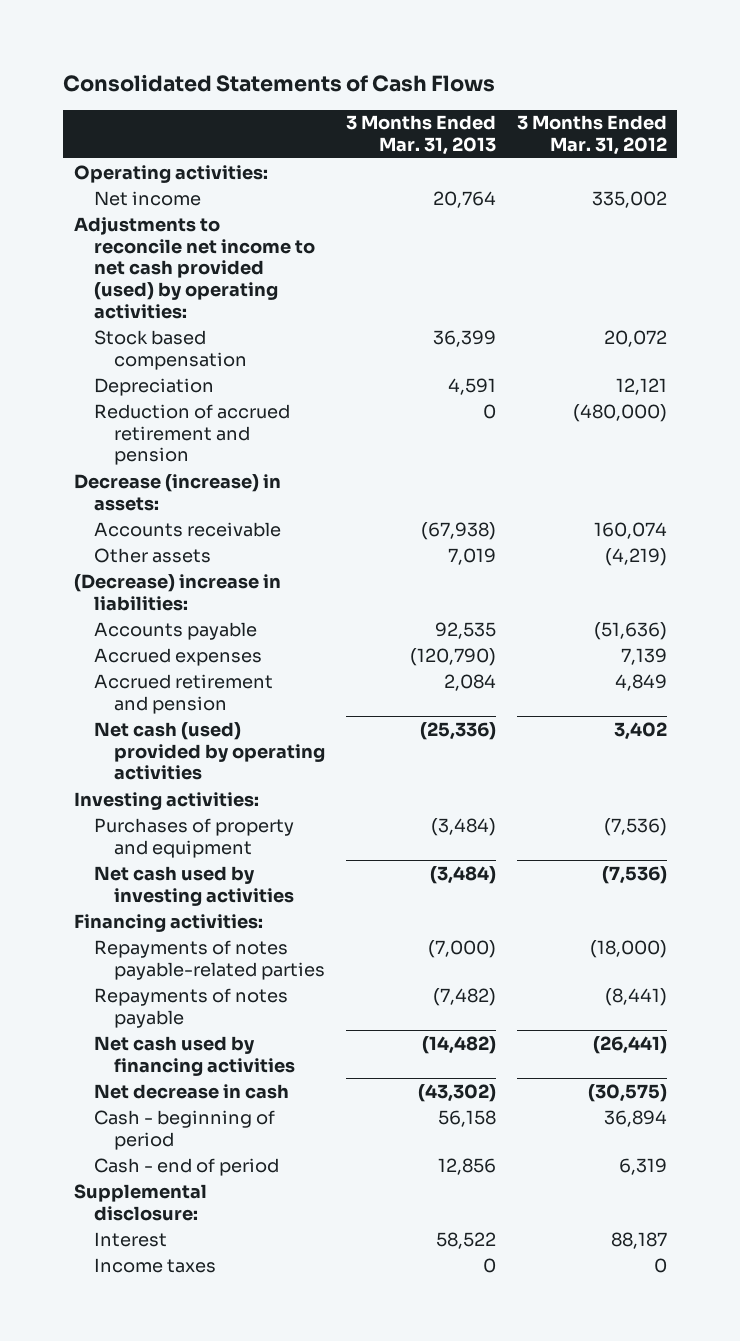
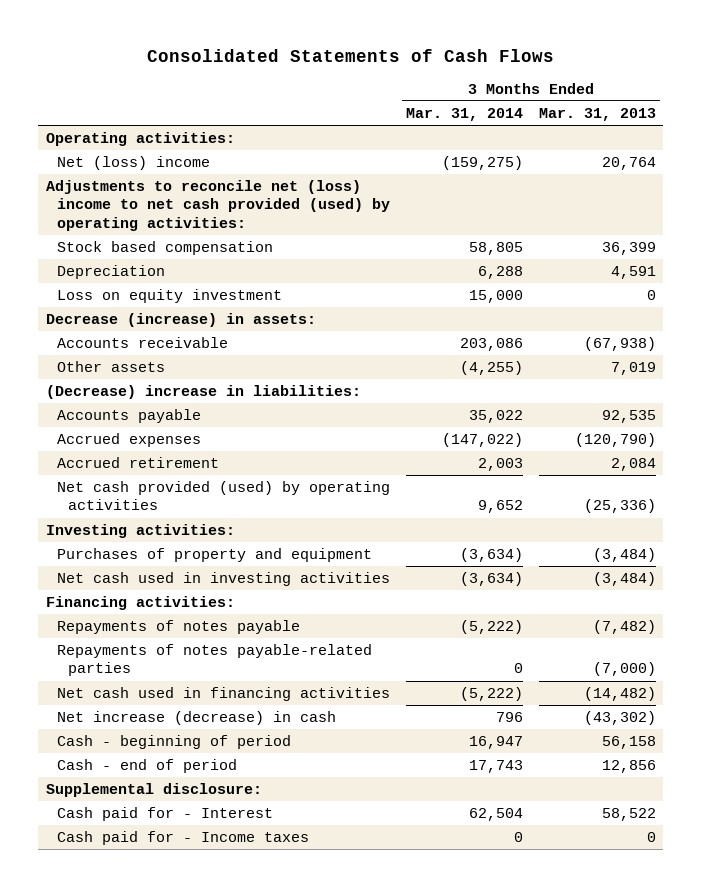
- | 3 Months Ended Mar. 31, 2013 | 3 Months Ended Mar. 31, 2012
+ | 3 Months Ended Mar. 31, 2014 | 3 Months Ended Mar. 31, 2013
- Net income | 20,764 | 335,002
- Adjustments to reconcile net income to net cash provided (used) by operating activities:
+ Net (loss) income | (159,275) | 20,764
+ Adjustments to reconcile net (loss) income to net cash provided (used) by operating activities:
- Reduction of accrued retirement and pension | 0 | (480,000)
+ Loss on equity investment | 15,000 | 0
- Accrued retirement and pension | 2,084 | 4,849
- Net cash (used) provided by operating activities | (25,336) | 3,402
+ Accrued retirement | 2,003 | 2,084
+ Net cash provided (used) by operating activities | 9,652 | (25,336)
- Net cash used by investing activities | (3,484) | (7,536)
+ Net cash used in investing activities | (3,634) | (3,484)
- Net cash used by financing activities | (14,482) | (26,441)
- Net decrease in cash | (43,302) | (30,575)
moved down: Repayments of notes payable-related parties | 0 | (7,000)
+ Net cash used in financing activities | (5,222) | (14,482)
+ Net increase (decrease) in cash | 796 | (43,302)
- Interest | 58,522 | 88,187
- Income taxes | 0 | 0
+ Cash paid for - Interest | 62,504 | 58,522
+ Cash paid for - Income taxes | 0 | 0

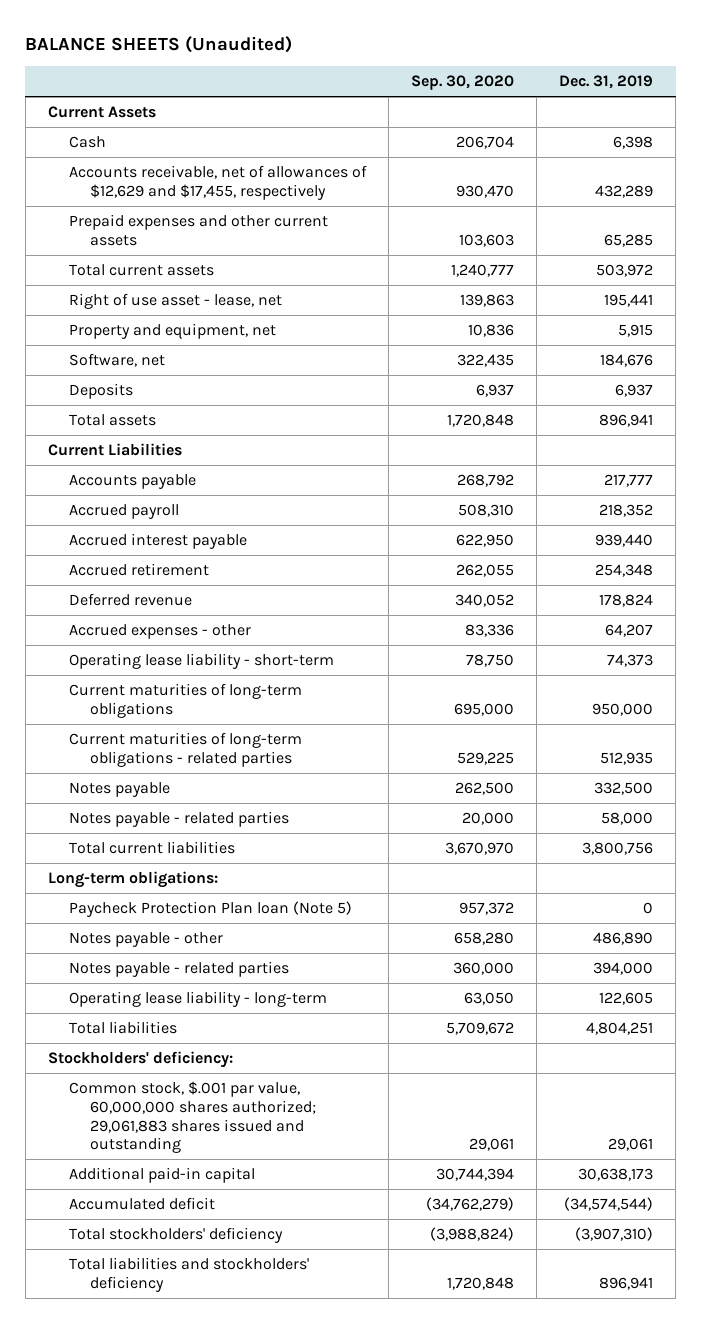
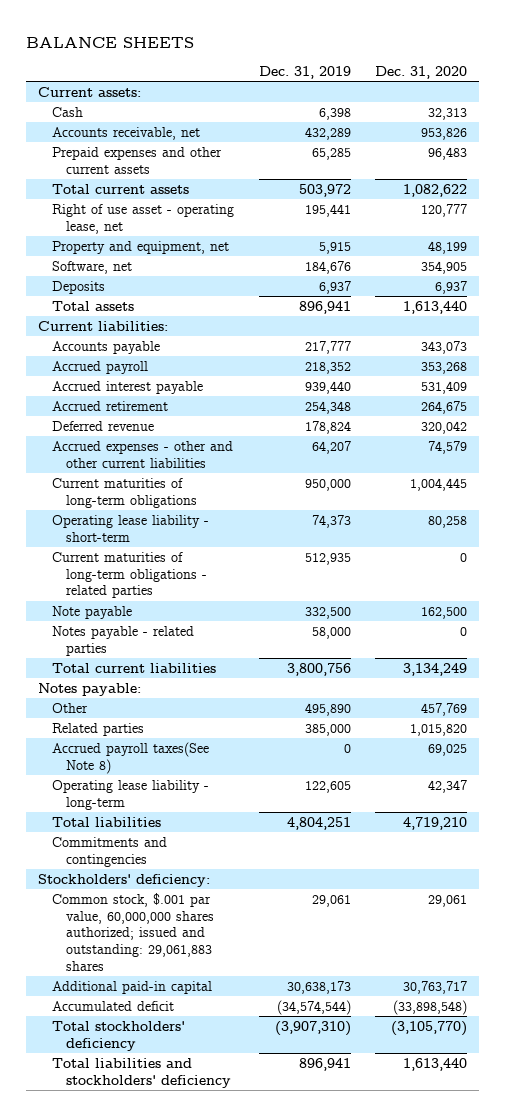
- BALANCE SHEETS (Unaudited)
+ BALANCE SHEETS
- | Sep. 30, 2020 | Dec. 31, 2019
+ | Dec. 31, 2019 | Dec. 31, 2020
- Current Assets
+ Current assets:
- Accounts receivable, net of allowances of $12,629 and $17,455, respectively | 930,470 | 432,289
+ Accounts receivable, net | 432,289 | 953,826
- Right of use asset - lease, net | 139,863 | 195,441
+ Right of use asset - operating lease, net | 195,441 | 120,777
- Current Liabilities
+ Current liabilities:
- Accrued expenses - other | 83,336 | 64,207
+ Accrued expenses - other and other current liabilities | 64,207 | 74,579
moved down: Operating lease liability - short-term | 74,373 | 80,258
- Notes payable | 262,500 | 332,500
+ Note payable | 332,500 | 162,500
- Long-term obligations:
- Paycheck Protection Plan loan (Note 5) | 957,372 | 0
- Notes payable - other | 658,280 | 486,890
- Notes payable - related parties | 360,000 | 394,000
+ Notes payable:
+ Other | 495,890 | 457,769
+ Related parties | 385,000 | 1,015,820
+ Accrued payroll taxes(See Note 8) | 0 | 69,025
+ Commitments and contingencies
- Common stock, $.001 par value, 60,000,000 shares authorized; 29,061,883 shares issued and outstanding | 29,061 | 29,061
+ Common stock, $.001 par value, 60,000,000 shares authorized; issued and outstanding: 29,061,883 shares | 29,061 | 29,061

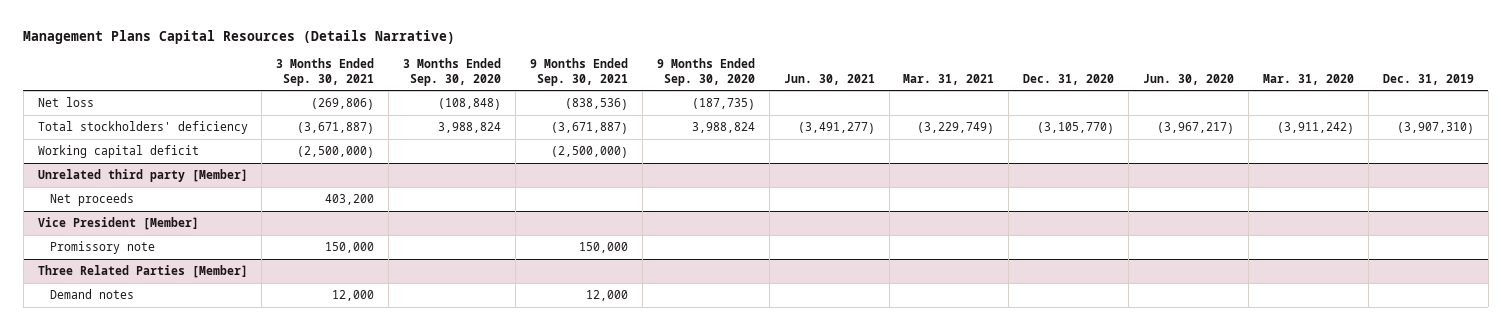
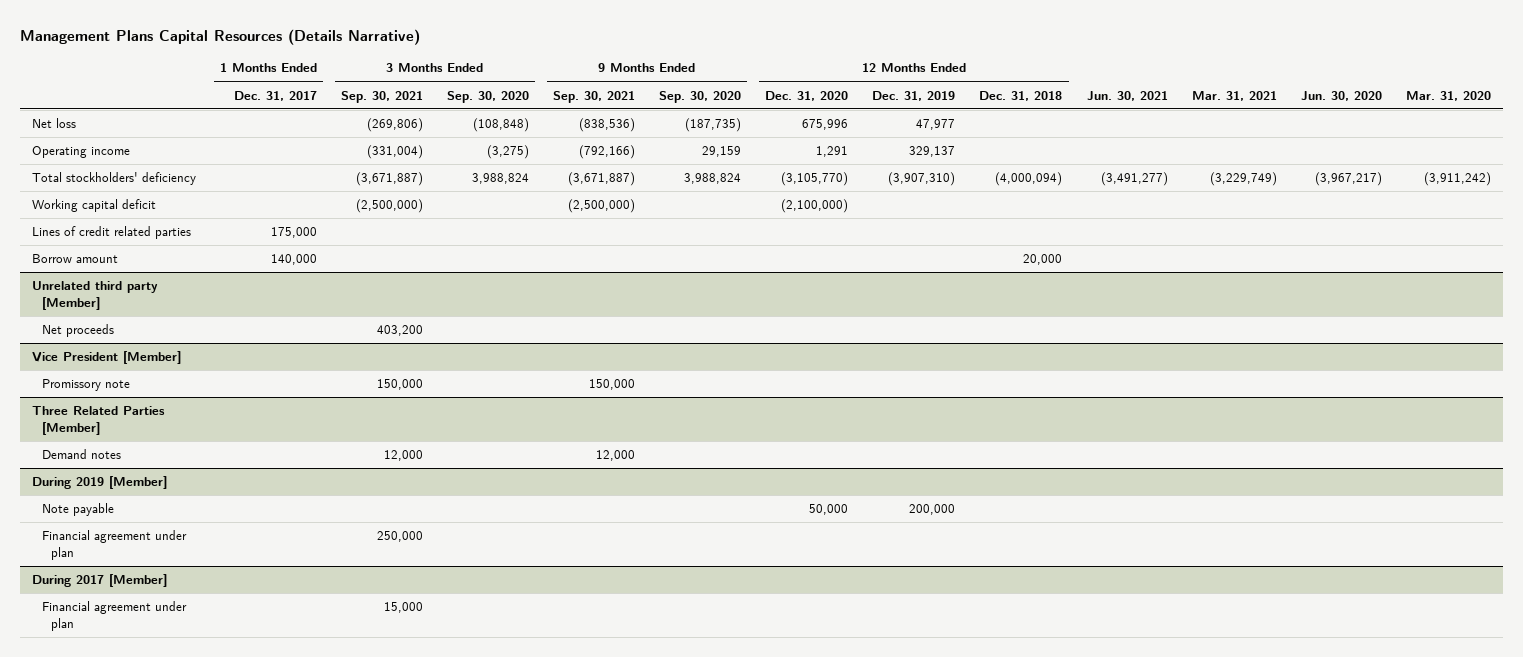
- | 3 Months Ended Sep. 30, 2021 | 3 Months Ended Sep. 30, 2020 | 9 Months Ended Sep. 30, 2021 | 9 Months Ended Sep. 30, 2020 | Jun. 30, 2021 | Mar. 31, 2021 | Dec. 31, 2020 | Jun. 30, 2020 | Mar. 31, 2020 | Dec. 31, 2019
+ | 1 Months Ended Dec. 31, 2017 | 3 Months Ended Sep. 30, 2021 | 3 Months Ended Sep. 30, 2020 | 9 Months Ended Sep. 30, 2021 | 9 Months Ended Sep. 30, 2020 | 12 Months Ended Dec. 31, 2020 | 12 Months Ended Dec. 31, 2019 | 12 Months Ended Dec. 31, 2018 | Jun. 30, 2021 | Mar. 31, 2021 | Jun. 30, 2020 | Mar. 31, 2020
+ Operating income | | (331,004) | (3,275) | (792,166) | 29,159 | 1,291 | 329,137 | | | | |
+ Lines of credit related parties | 175,000 | | | | | | | | | | |
+ Borrow amount | 140,000 | | | | | | | 20,000 | | | |
+ During 2019 [Member]
+ Note payable | | | | | | 50,000 | 200,000 | | | | |
+ Financial agreement under plan | | 250,000 | | | | | | | | | |
+ During 2017 [Member]
+ Financial agreement under plan | | 15,000 | | | | | | | | | |

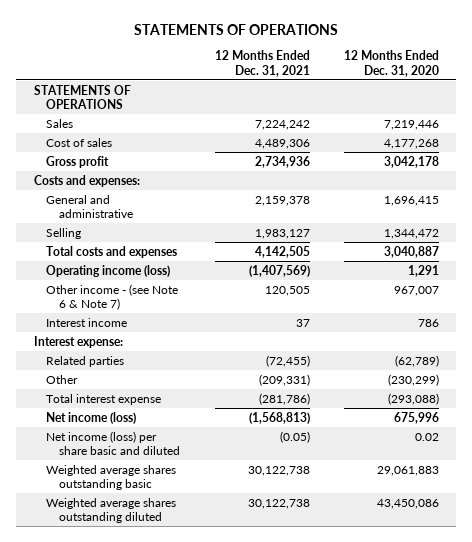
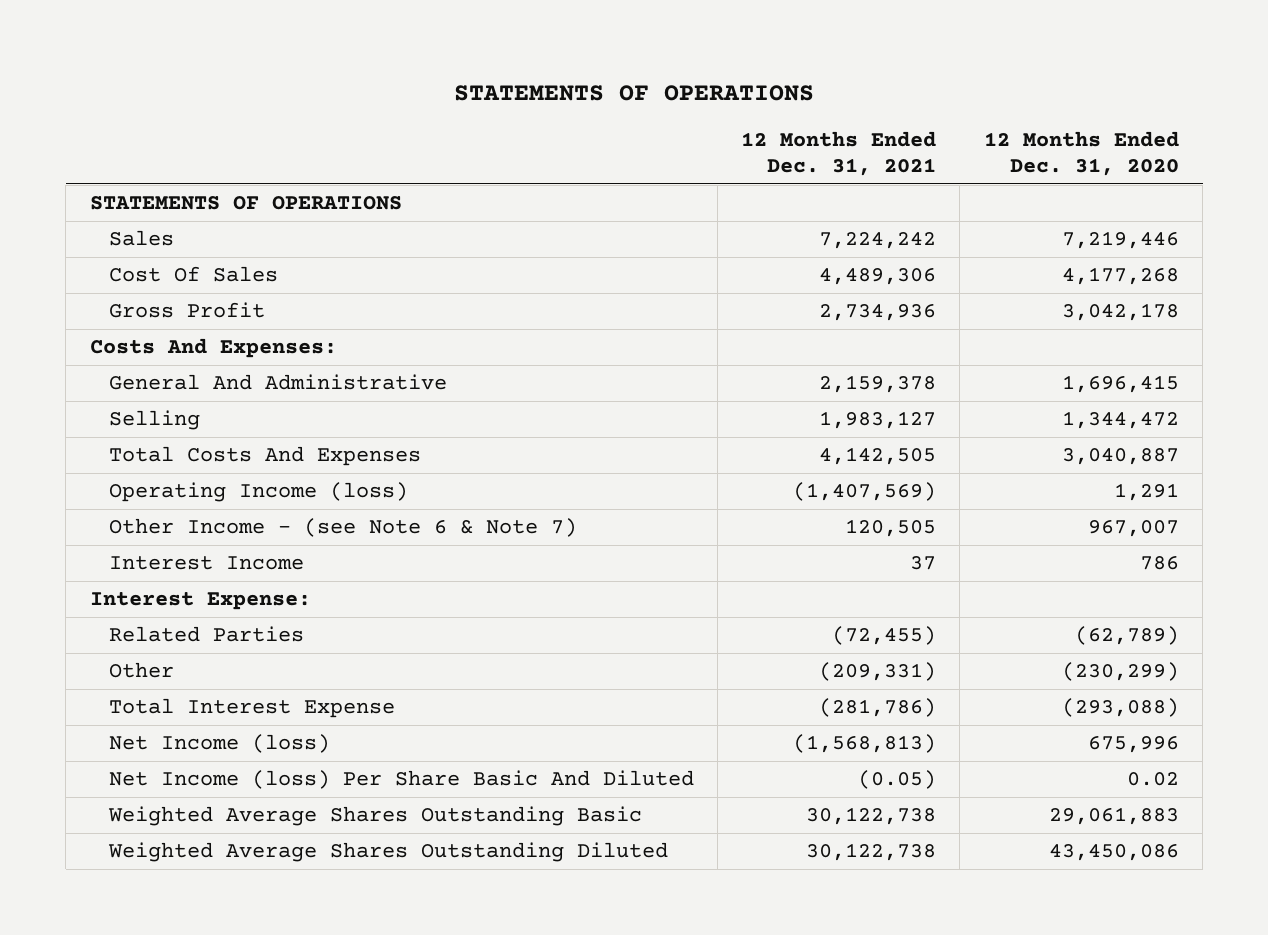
- Cost of sales | 4,489,306 | 4,177,268
- Gross profit | 2,734,936 | 3,042,178
- Costs and expenses:
- General and administrative | 2,159,378 | 1,696,415
+ Cost Of Sales | 4,489,306 | 4,177,268
+ Gross Profit | 2,734,936 | 3,042,178
+ Costs And Expenses:
+ General And Administrative | 2,159,378 | 1,696,415
- Total costs and expenses | 4,142,505 | 3,040,887
- Operating income (loss) | (1,407,569) | 1,291
- Other income - (see Note 6 & Note 7) | 120,505 | 967,007
- Interest income | 37 | 786
- Interest expense:
- Related parties | (72,455) | (62,789)
+ Total Costs And Expenses | 4,142,505 | 3,040,887
+ Operating Income (loss) | (1,407,569) | 1,291
+ Other Income - (see Note 6 & Note 7) | 120,505 | 967,007
+ Interest Income | 37 | 786
+ Interest Expense:
+ Related Parties | (72,455) | (62,789)
- Total interest expense | (281,786) | (293,088)
- Net income (loss) | (1,568,813) | 675,996
- Net income (loss) per share basic and diluted | (0.05) | 0.02
- Weighted average shares outstanding basic | 30,122,738 | 29,061,883
- Weighted average shares outstanding diluted | 30,122,738 | 43,450,086
+ Total Interest Expense | (281,786) | (293,088)
+ Net Income (loss) | (1,568,813) | 675,996
+ Net Income (loss) Per Share Basic And Diluted | (0.05) | 0.02
+ Weighted Average Shares Outstanding Basic | 30,122,738 | 29,061,883
+ Weighted Average Shares Outstanding Diluted | 30,122,738 | 43,450,086

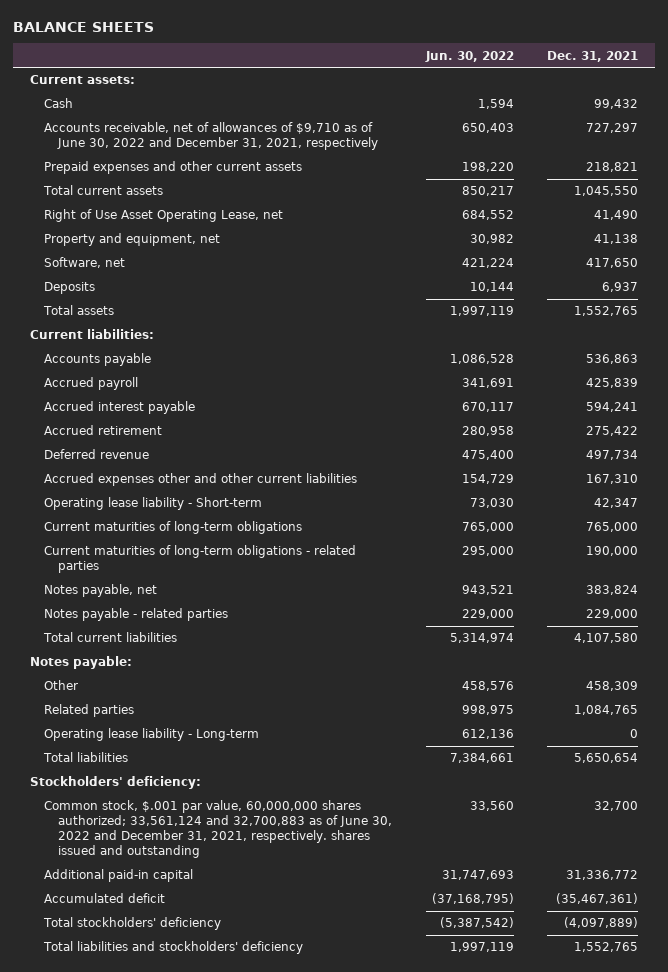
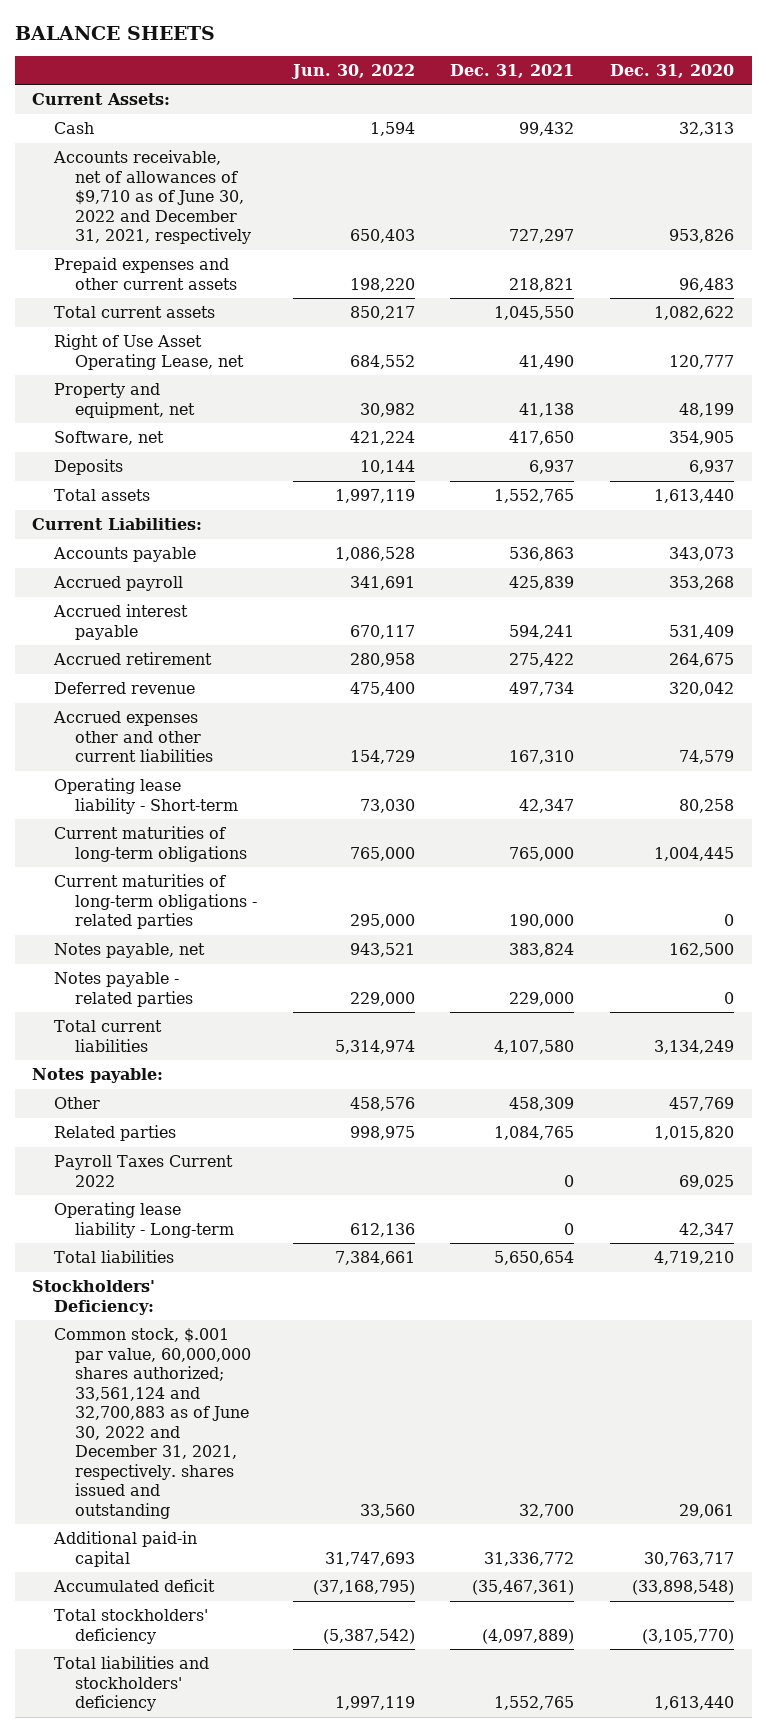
- | Jun. 30, 2022 | Dec. 31, 2021
+ | Jun. 30, 2022 | Dec. 31, 2021 | Dec. 31, 2020
- Current assets:
+ Current Assets:
- Current liabilities:
+ Current Liabilities:
+ Payroll Taxes Current 2022 | | 0 | 69,025
- Stockholders' deficiency:
+ Stockholders' Deficiency:

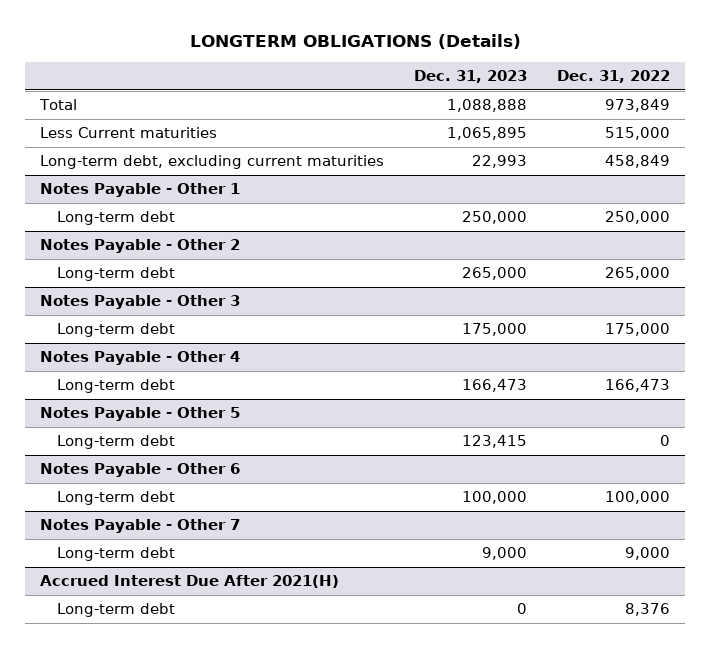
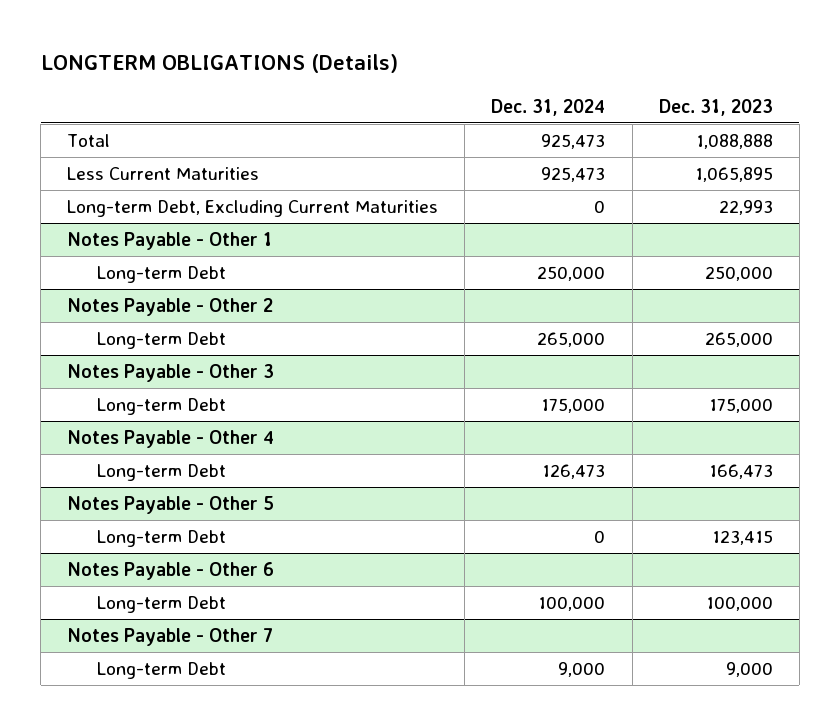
- | Dec. 31, 2023 | Dec. 31, 2022
+ | Dec. 31, 2024 | Dec. 31, 2023
- Less Current maturities | 1,065,895 | 515,000
- Long-term debt, excluding current maturities | 22,993 | 458,849
+ Less Current Maturities | 925,473 | 1,065,895
+ Long-term Debt, Excluding Current Maturities | 0 | 22,993
@ Notes Payable - Other 1
- Long-term debt | 250,000 | 250,000
+ Long-term Debt | 250,000 | 250,000
@ Notes Payable - Other 2
- Long-term debt | 265,000 | 265,000
+ Long-term Debt | 265,000 | 265,000
@ Notes Payable - Other 3
- Long-term debt | 175,000 | 175,000
+ Long-term Debt | 175,000 | 175,000
@ Notes Payable - Other 4
- Long-term debt | 166,473 | 166,473
+ Long-term Debt | 126,473 | 166,473
@ Notes Payable - Other 5
- Long-term debt | 123,415 | 0
+ Long-term Debt | 0 | 123,415
@ Notes Payable - Other 6
- Long-term debt | 100,000 | 100,000
+ Long-term Debt | 100,000 | 100,000
@ Notes Payable - Other 7
- Long-term debt | 9,000 | 9,000
- Accrued Interest Due After 2021(H)
- Long-term debt | 0 | 8,376
@ Notes Payable - Other 7
+ Long-term Debt | 9,000 | 9,000

